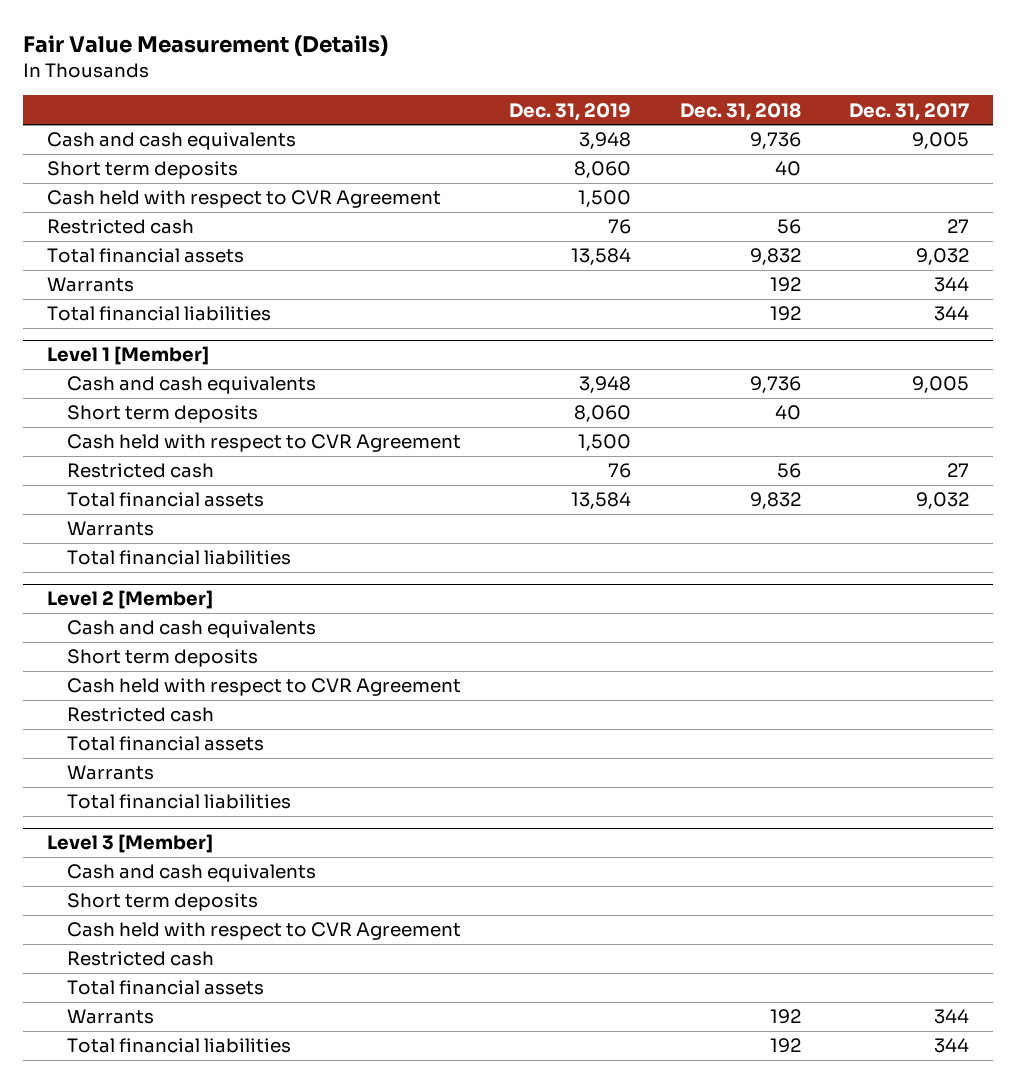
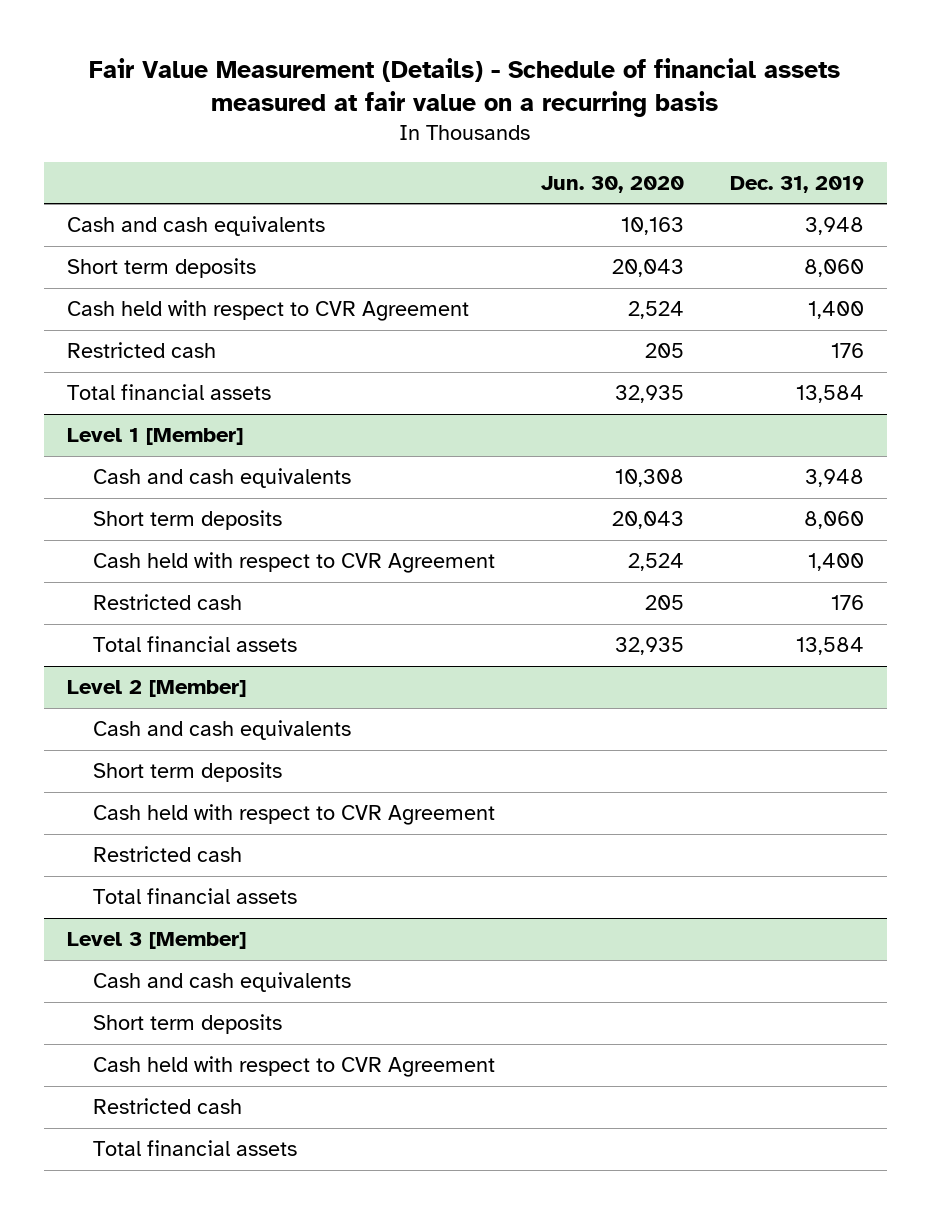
- Fair Value Measurement (Details)
+ Fair Value Measurement (Details) - Schedule of financial assets measured at fair value on a recurring basis
- | Dec. 31, 2019 | Dec. 31, 2018 | Dec. 31, 2017
+ | Jun. 30, 2020 | Dec. 31, 2019
- Cash held with respect to CVR Agreement | 1,500 | |
- Restricted cash | 76 | 56 | 27
+ Cash held with respect to CVR Agreement | 2,524 | 1,400
+ Restricted cash | 205 | 176
- Warrants | | 192 | 344
- Total financial liabilities | | 192 | 344
@ Level 1 [Member]
- Cash held with respect to CVR Agreement | 1,500 | |
- Restricted cash | 76 | 56 | 27
+ Cash held with respect to CVR Agreement | 2,524 | 1,400
+ Restricted cash | 205 | 176
- Warrants
- Total financial liabilities
@ Level 2 [Member]
- Warrants
- Total financial liabilities
@ Level 3 [Member]
- Warrants | | 192 | 344
- Total financial liabilities | | 192 | 344

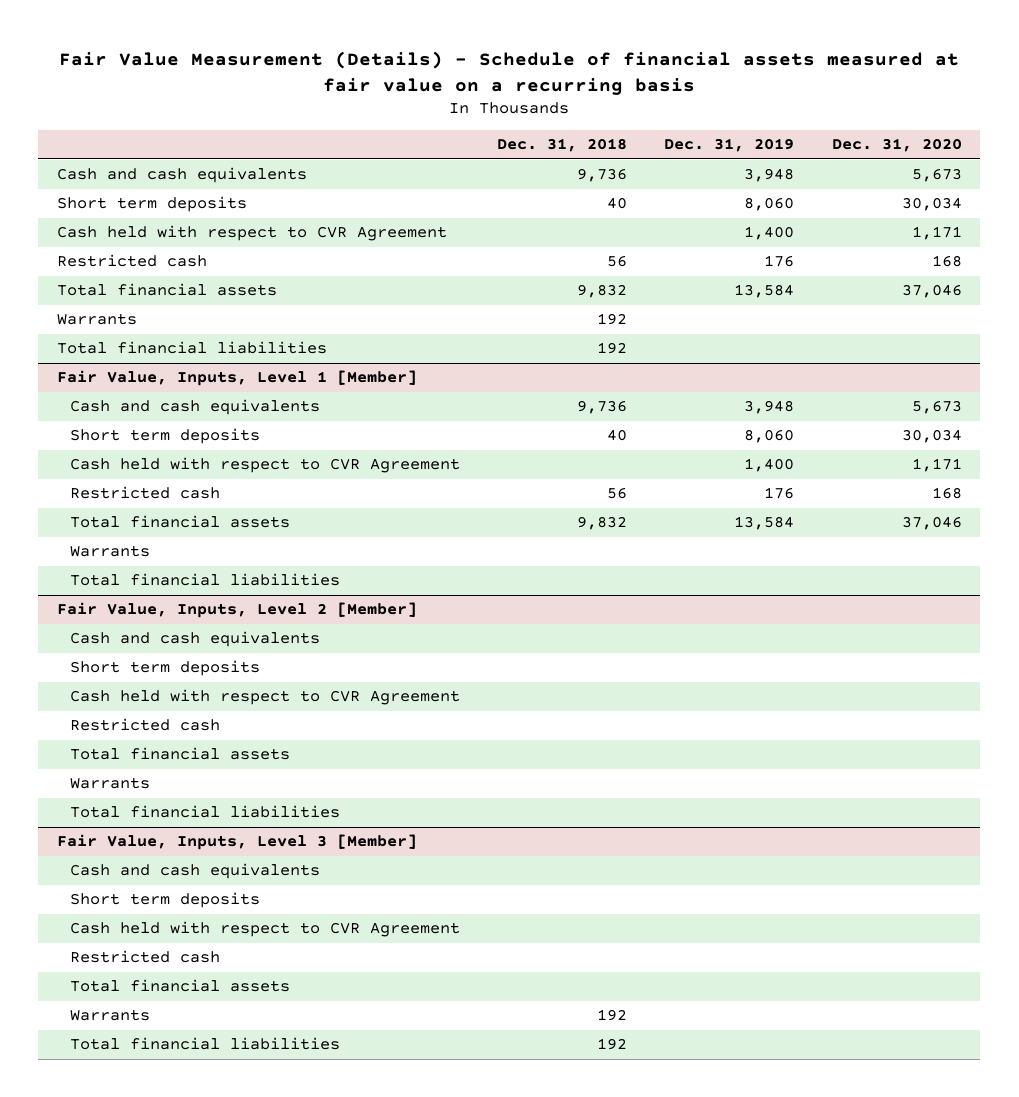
- | Jun. 30, 2020 | Dec. 31, 2019
+ | Dec. 31, 2018 | Dec. 31, 2019 | Dec. 31, 2020
- Level 1 [Member]
+ Warrants | 192 | |
+ Total financial liabilities | 192 | |
+ Fair Value, Inputs, Level 1 [Member]
- Level 2 [Member]
+ Warrants
+ Total financial liabilities
+ Fair Value, Inputs, Level 2 [Member]
- Level 3 [Member]
+ Warrants
+ Total financial liabilities
+ Fair Value, Inputs, Level 3 [Member]
+ Warrants | 192 | |
+ Total financial liabilities | 192 | |

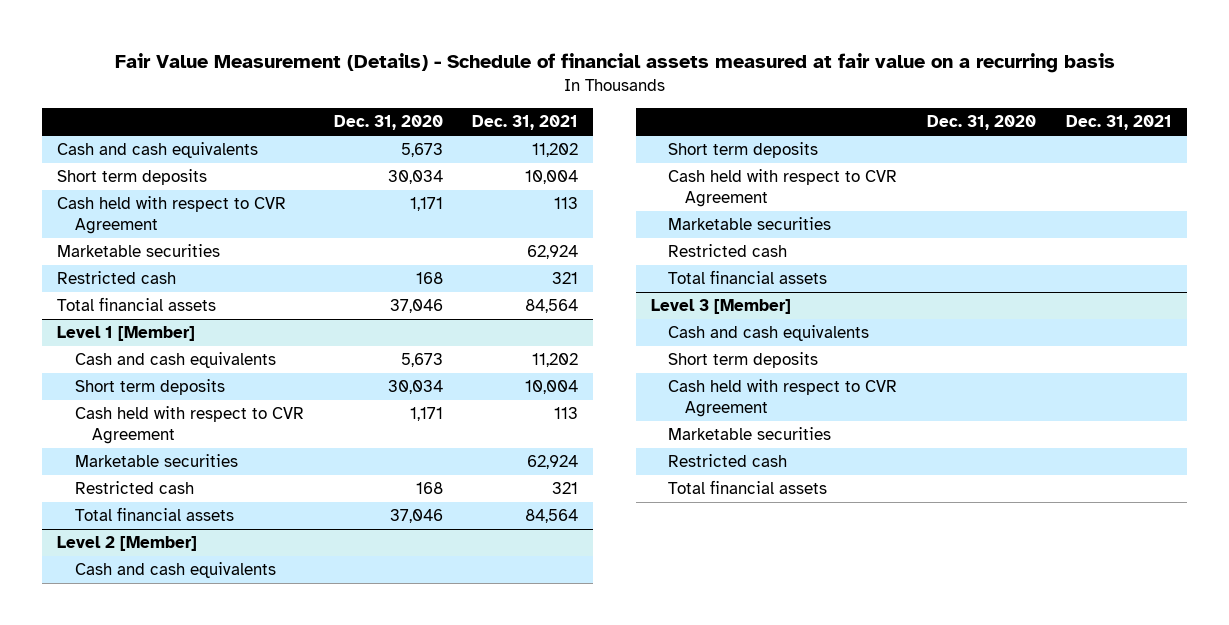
- | Dec. 31, 2018 | Dec. 31, 2019 | Dec. 31, 2020
+ | Dec. 31, 2020 | Dec. 31, 2021
+ Marketable securities | | 62,924
- Warrants | 192 | |
- Total financial liabilities | 192 | |
- Fair Value, Inputs, Level 1 [Member]
+ Level 1 [Member]
+ Marketable securities | | 62,924
- Warrants
- Total financial liabilities
- Fair Value, Inputs, Level 2 [Member]
+ Level 2 [Member]
+ Marketable securities
- Warrants
- Total financial liabilities
- Fair Value, Inputs, Level 3 [Member]
+ Level 3 [Member]
+ Marketable securities
- Warrants | 192 | |
- Total financial liabilities | 192 | |

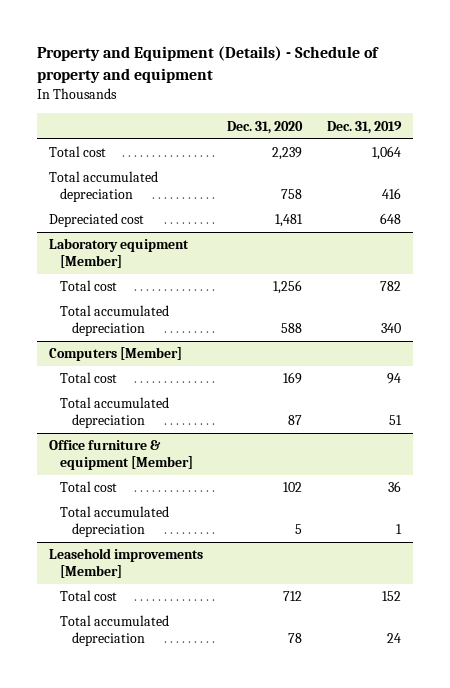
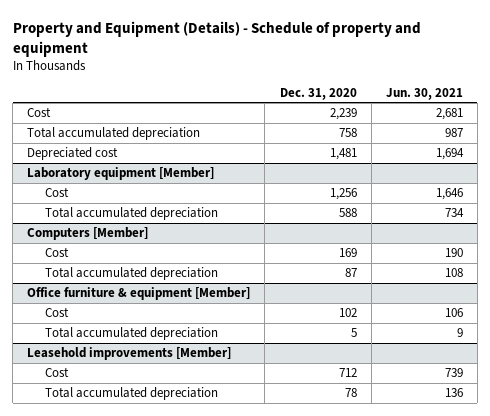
- | Dec. 31, 2020 | Dec. 31, 2019
+ | Dec. 31, 2020 | Jun. 30, 2021
- Total cost | 2,239 | 1,064
+ Cost | 2,239 | 2,681
@ Laboratory equipment [Member]
- Total cost | 1,256 | 782
+ Cost | 1,256 | 1,646
@ Computers [Member]
- Total cost | 169 | 94
+ Cost | 169 | 190
@ Office furniture & equipment [Member]
- Total cost | 102 | 36
+ Cost | 102 | 106
@ Leasehold improvements [Member]
- Total cost | 712 | 152
+ Cost | 712 | 739

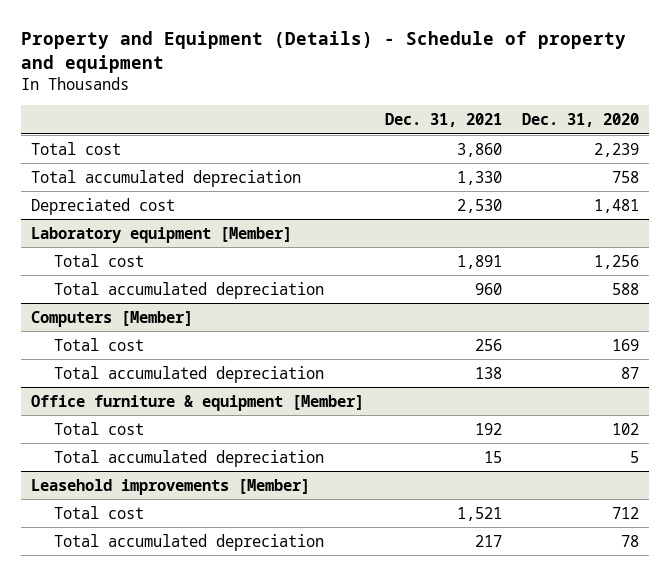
- | Dec. 31, 2020 | Jun. 30, 2021
+ | Dec. 31, 2021 | Dec. 31, 2020
- Cost | 2,239 | 2,681
+ Total cost | 3,860 | 2,239
@ Laboratory equipment [Member]
- Cost | 1,256 | 1,646
+ Total cost | 1,891 | 1,256
@ Computers [Member]
- Cost | 169 | 190
+ Total cost | 256 | 169
@ Office furniture & equipment [Member]
- Cost | 102 | 106
+ Total cost | 192 | 102
@ Leasehold improvements [Member]
- Cost | 712 | 739
+ Total cost | 1,521 | 712

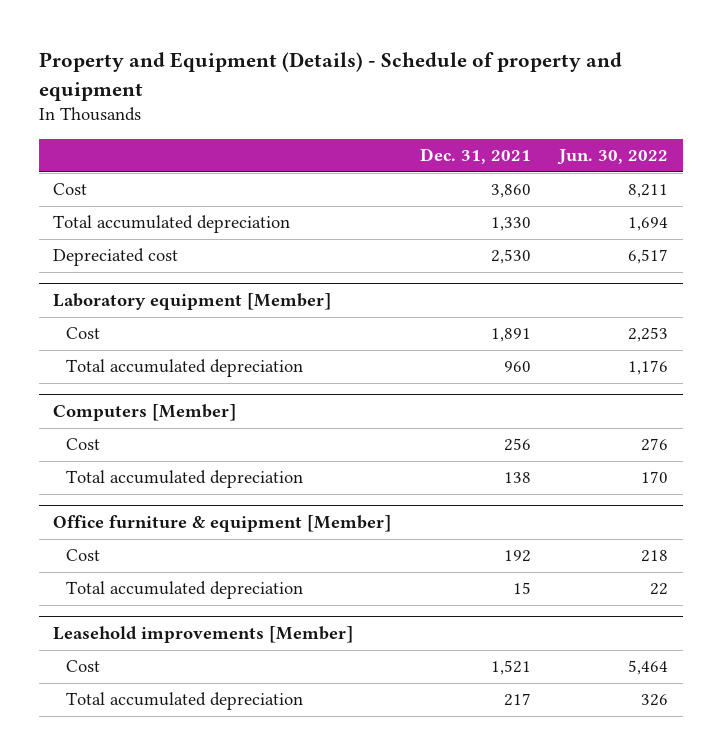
- | Dec. 31, 2021 | Dec. 31, 2020
+ | Dec. 31, 2021 | Jun. 30, 2022
- Total cost | 3,860 | 2,239
+ Cost | 3,860 | 8,211
@ Laboratory equipment [Member]
- Total cost | 1,891 | 1,256
+ Cost | 1,891 | 2,253
@ Computers [Member]
- Total cost | 256 | 169
+ Cost | 256 | 276
@ Office furniture & equipment [Member]
- Total cost | 192 | 102
+ Cost | 192 | 218
@ Leasehold improvements [Member]
- Total cost | 1,521 | 712
+ Cost | 1,521 | 5,464

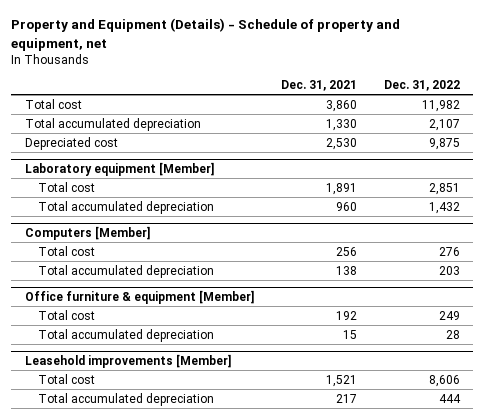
- Property and Equipment (Details) - Schedule of property and equipment
+ Property and Equipment (Details) - Schedule of property and equipment, net
- | Dec. 31, 2021 | Jun. 30, 2022
+ | Dec. 31, 2021 | Dec. 31, 2022
- Cost | 3,860 | 8,211
+ Total cost | 3,860 | 11,982
@ Laboratory equipment [Member]
- Cost | 1,891 | 2,253
+ Total cost | 1,891 | 2,851
@ Computers [Member]
- Cost | 256 | 276
+ Total cost | 256 | 276
@ Office furniture & equipment [Member]
- Cost | 192 | 218
+ Total cost | 192 | 249
@ Leasehold improvements [Member]
- Cost | 1,521 | 5,464
+ Total cost | 1,521 | 8,606

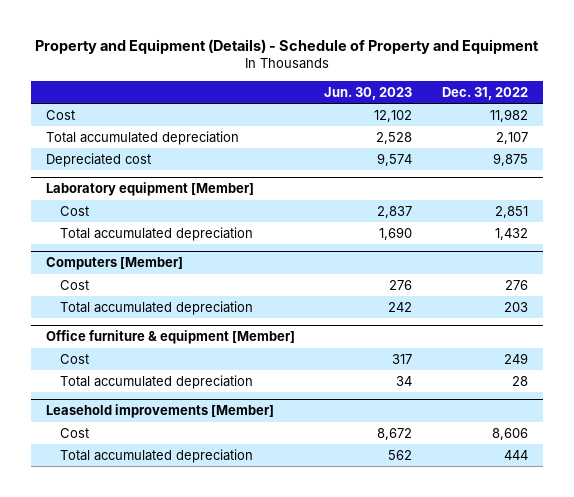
- Property and Equipment (Details) - Schedule of property and equipment, net
+ Property and Equipment (Details) - Schedule of Property and Equipment
- | Dec. 31, 2021 | Dec. 31, 2022
+ | Jun. 30, 2023 | Dec. 31, 2022
- Total cost | 3,860 | 11,982
+ Cost | 12,102 | 11,982
@ Laboratory equipment [Member]
- Total cost | 1,891 | 2,851
+ Cost | 2,837 | 2,851
@ Computers [Member]
- Total cost | 256 | 276
+ Cost | 276 | 276
@ Office furniture & equipment [Member]
- Total cost | 192 | 249
+ Cost | 317 | 249
@ Leasehold improvements [Member]
- Total cost | 1,521 | 8,606
+ Cost | 8,672 | 8,606

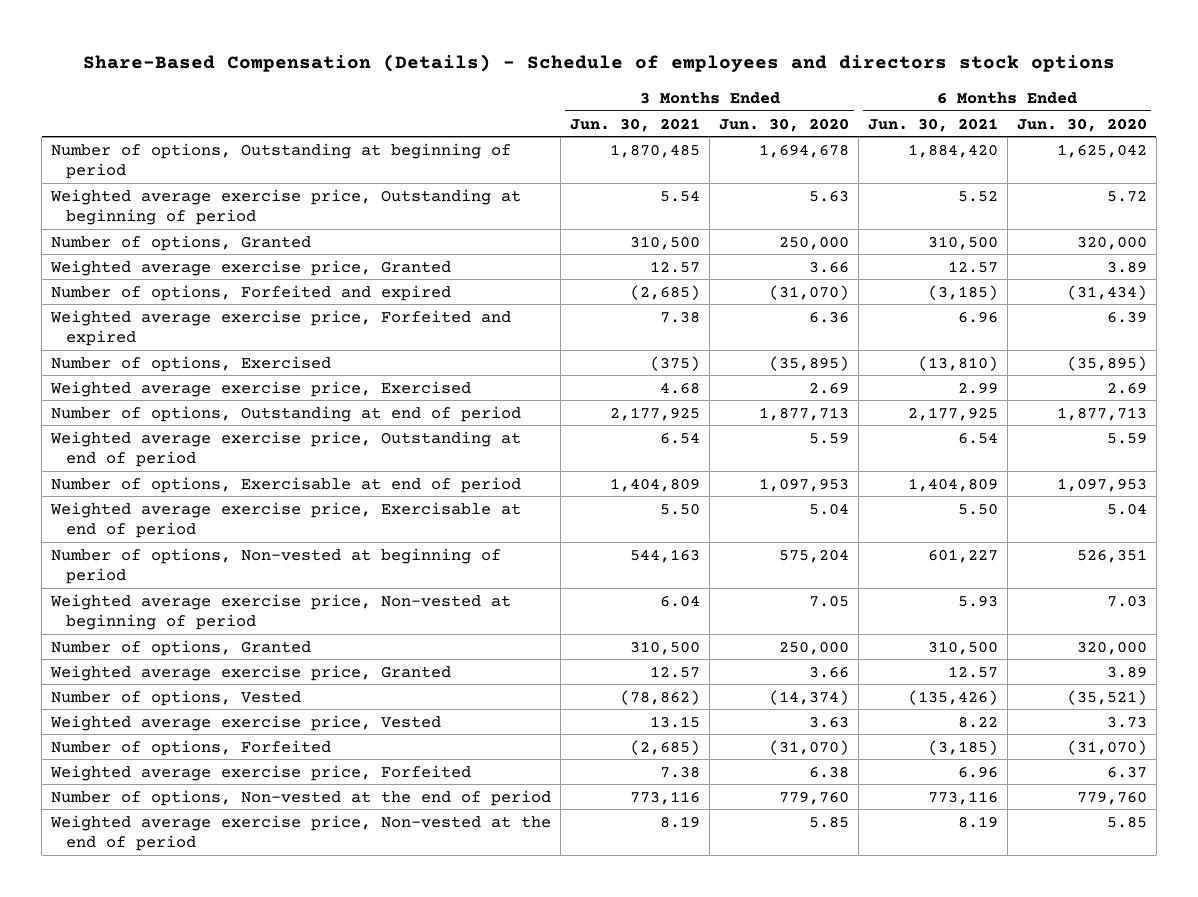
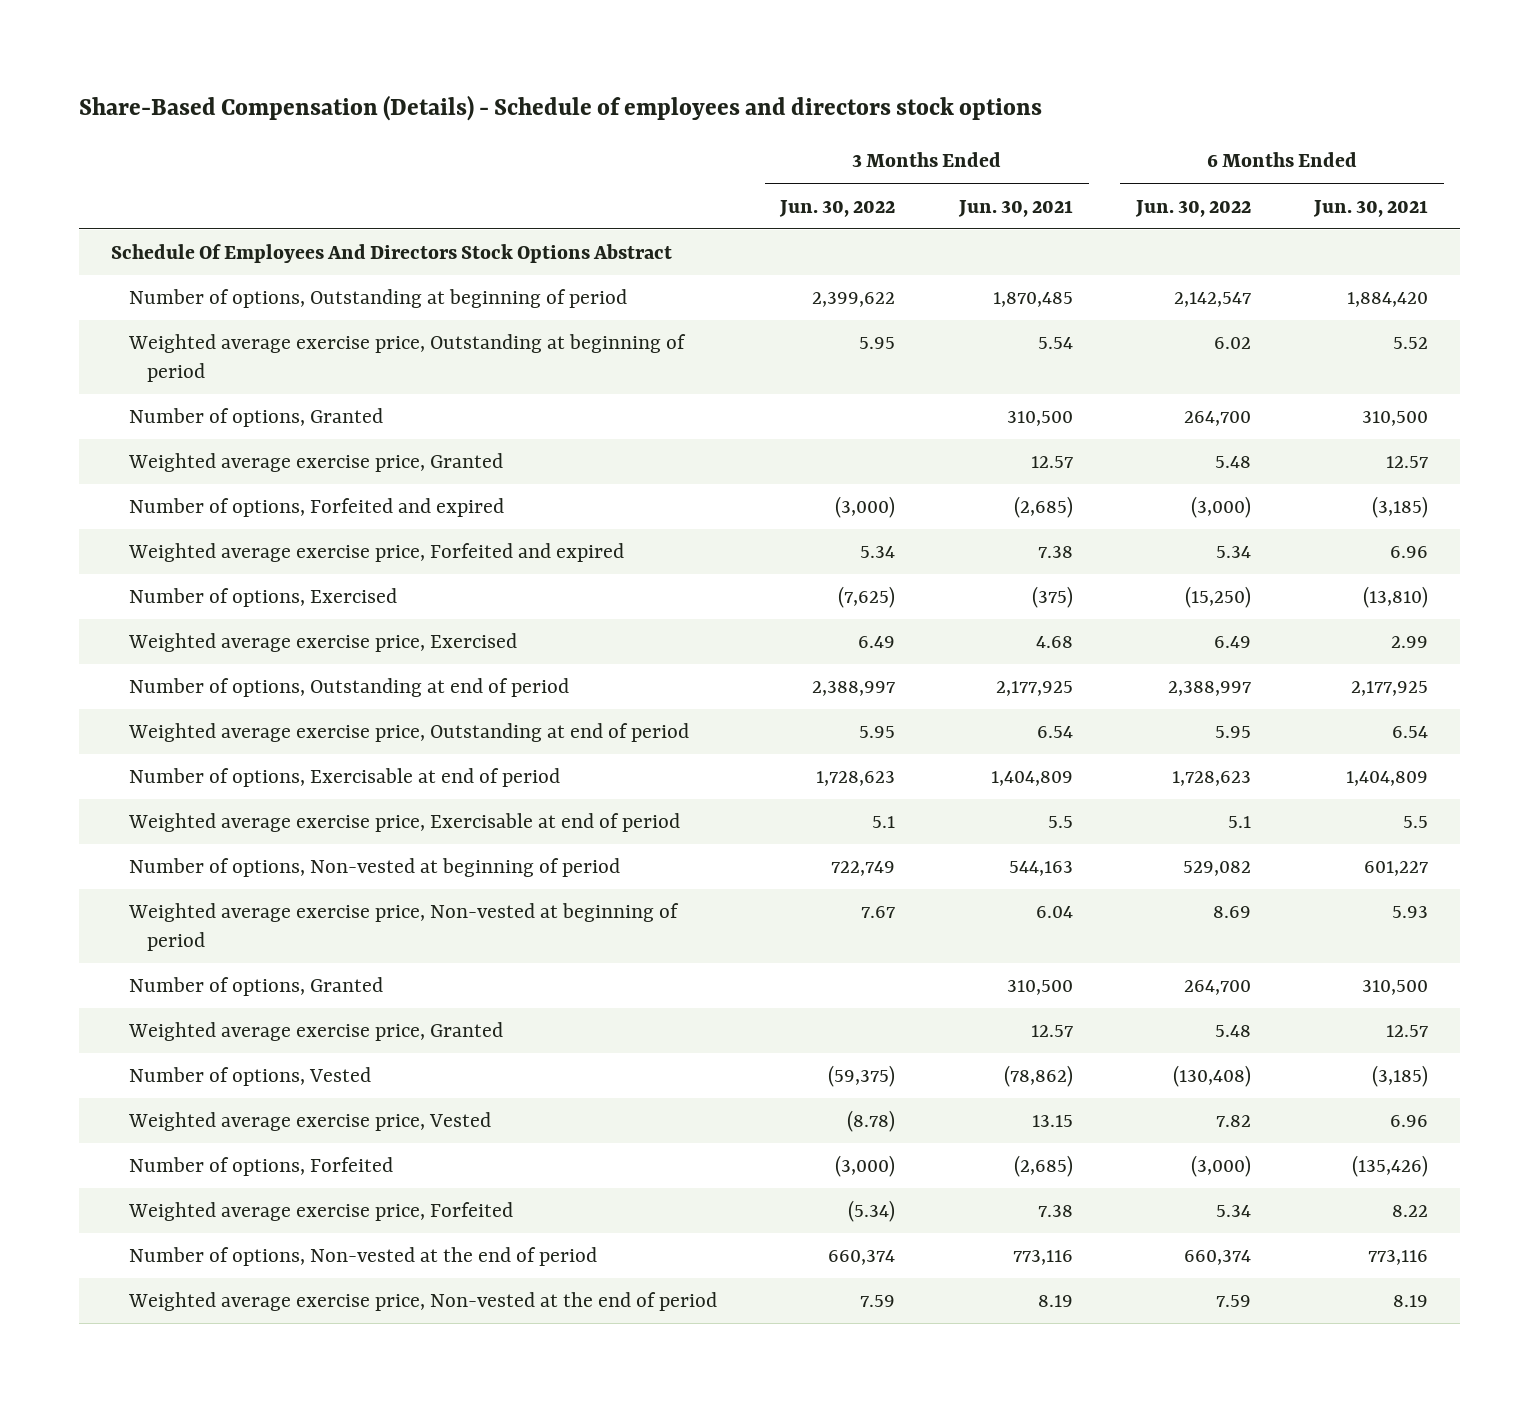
- | 3 Months Ended Jun. 30, 2021 | 3 Months Ended Jun. 30, 2020 | 6 Months Ended Jun. 30, 2021 | 6 Months Ended Jun. 30, 2020
+ | 3 Months Ended Jun. 30, 2022 | 3 Months Ended Jun. 30, 2021 | 6 Months Ended Jun. 30, 2022 | 6 Months Ended Jun. 30, 2021
+ Schedule Of Employees And Directors Stock Options Abstract
- Weighted average exercise price, Exercisable at end of period | 5.50 | 5.04 | 5.50 | 5.04
+ Weighted average exercise price, Exercisable at end of period | 5.1 | 5.5 | 5.1 | 5.5
- Number of options, Vested | (78,862) | (14,374) | (135,426) | (35,521)
- Weighted average exercise price, Vested | 13.15 | 3.63 | 8.22 | 3.73
- Number of options, Forfeited | (2,685) | (31,070) | (3,185) | (31,070)
- Weighted average exercise price, Forfeited | 7.38 | 6.38 | 6.96 | 6.37
+ Number of options, Vested | (59,375) | (78,862) | (130,408) | (3,185)
+ Weighted average exercise price, Vested | (8.78) | 13.15 | 7.82 | 6.96
+ Number of options, Forfeited | (3,000) | (2,685) | (3,000) | (135,426)
+ Weighted average exercise price, Forfeited | (5.34) | 7.38 | 5.34 | 8.22

